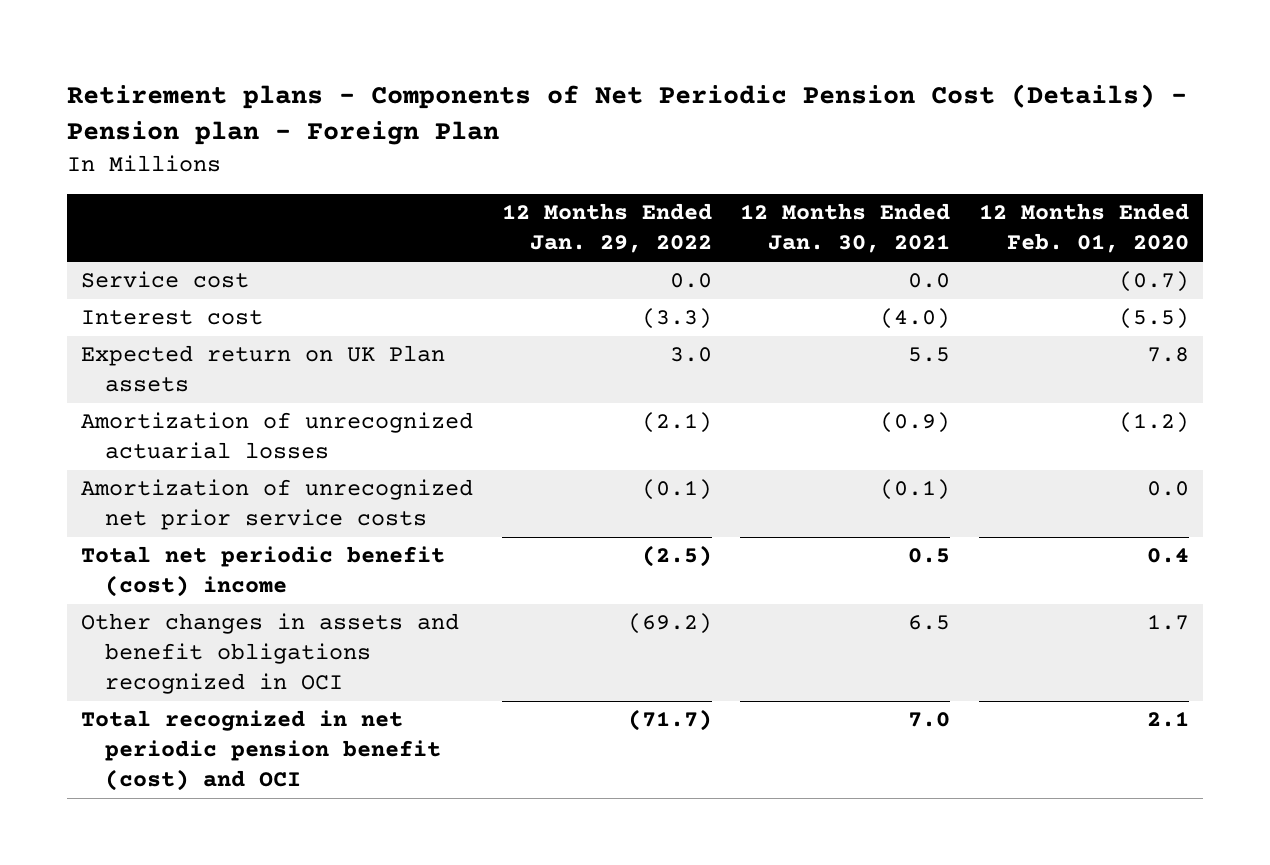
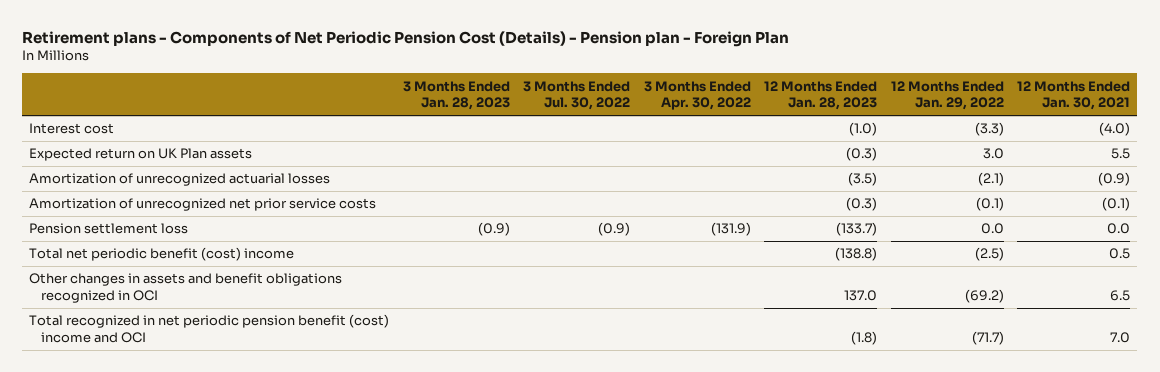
- | 12 Months Ended Jan. 29, 2022 | 12 Months Ended Jan. 30, 2021 | 12 Months Ended Feb. 01, 2020
+ | 3 Months Ended Jan. 28, 2023 | 3 Months Ended Jul. 30, 2022 | 3 Months Ended Apr. 30, 2022 | 12 Months Ended Jan. 28, 2023 | 12 Months Ended Jan. 29, 2022 | 12 Months Ended Jan. 30, 2021
- Service cost | 0.0 | 0.0 | (0.7)
+ Pension settlement loss | (0.9) | (0.9) | (131.9) | (133.7) | 0.0 | 0.0
- Total recognized in net periodic pension benefit (cost) and OCI | (71.7) | 7.0 | 2.1
+ Total recognized in net periodic pension benefit (cost) income and OCI | | | | (1.8) | (71.7) | 7.0

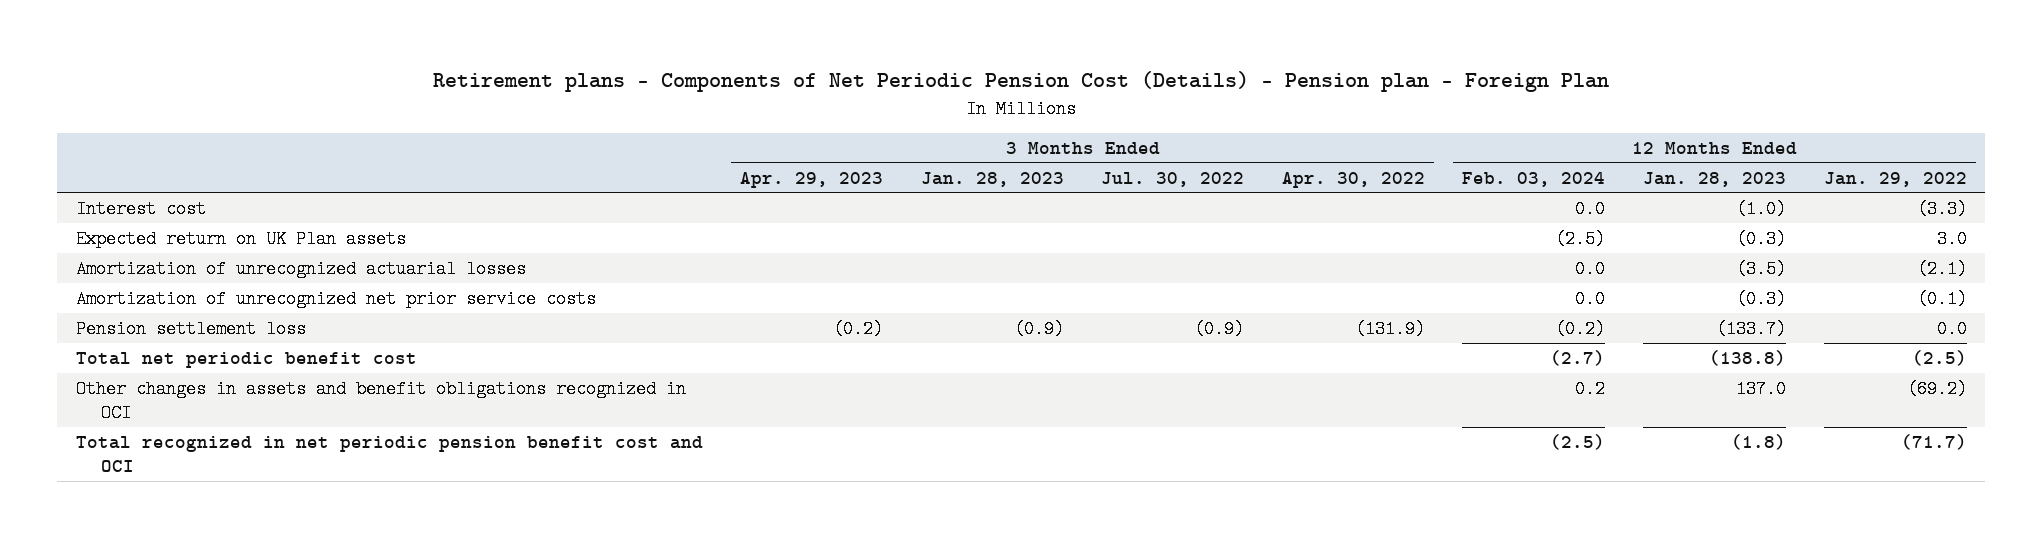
- | 3 Months Ended Jan. 28, 2023 | 3 Months Ended Jul. 30, 2022 | 3 Months Ended Apr. 30, 2022 | 12 Months Ended Jan. 28, 2023 | 12 Months Ended Jan. 29, 2022 | 12 Months Ended Jan. 30, 2021
+ | 3 Months Ended Apr. 29, 2023 | 3 Months Ended Jan. 28, 2023 | 3 Months Ended Jul. 30, 2022 | 3 Months Ended Apr. 30, 2022 | 12 Months Ended Feb. 03, 2024 | 12 Months Ended Jan. 28, 2023 | 12 Months Ended Jan. 29, 2022
- Total net periodic benefit (cost) income | | | | (138.8) | (2.5) | 0.5
+ Total net periodic benefit cost | | | | | (2.7) | (138.8) | (2.5)
- Total recognized in net periodic pension benefit (cost) income and OCI | | | | (1.8) | (71.7) | 7.0
+ Total recognized in net periodic pension benefit cost and OCI | | | | | (2.5) | (1.8) | (71.7)

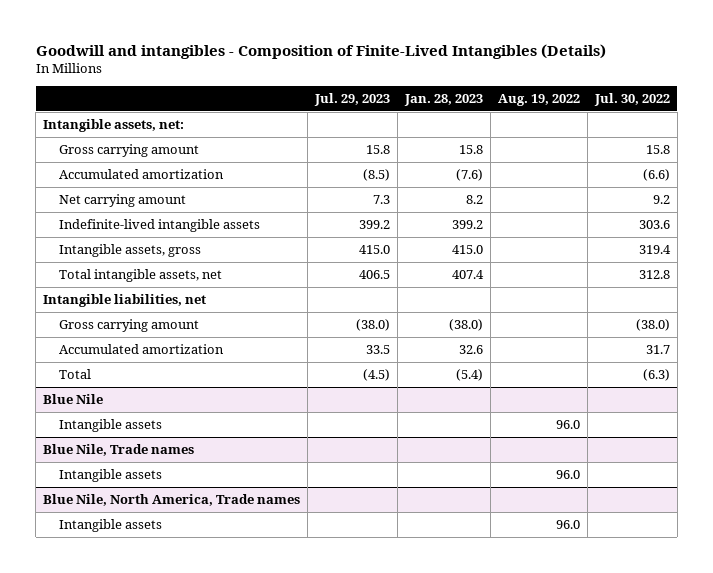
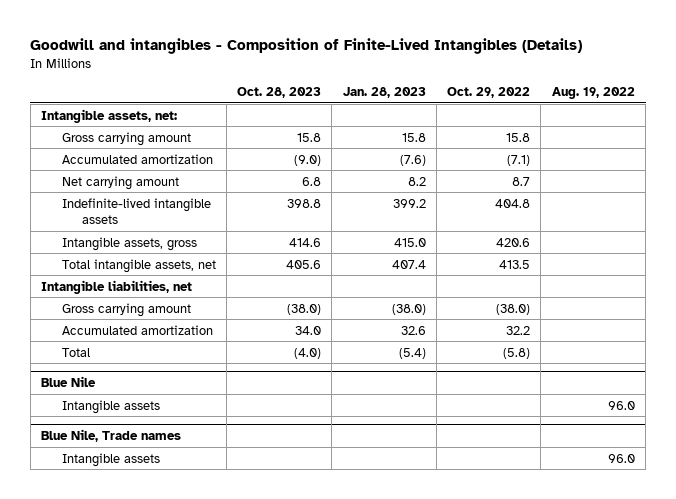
- | Jul. 29, 2023 | Jan. 28, 2023 | Aug. 19, 2022 | Jul. 30, 2022
+ | Oct. 28, 2023 | Jan. 28, 2023 | Oct. 29, 2022 | Aug. 19, 2022
- Blue Nile, North America, Trade names
- Intangible assets | | | 96.0 |

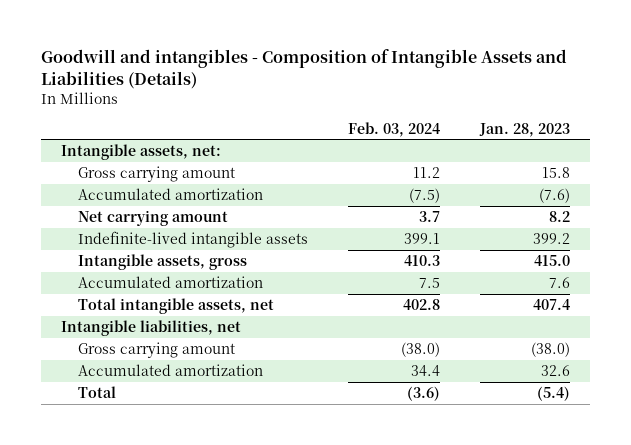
- Goodwill and intangibles - Composition of Finite-Lived Intangibles (Details)
+ Goodwill and intangibles - Composition of Intangible Assets and Liabilities (Details)
- | Oct. 28, 2023 | Jan. 28, 2023 | Oct. 29, 2022 | Aug. 19, 2022
+ | Feb. 03, 2024 | Jan. 28, 2023
+ Accumulated amortization | 7.5 | 7.6
- Blue Nile
- Intangible assets | | | | 96.0
- Blue Nile, Trade names
- Intangible assets | | | | 96.0

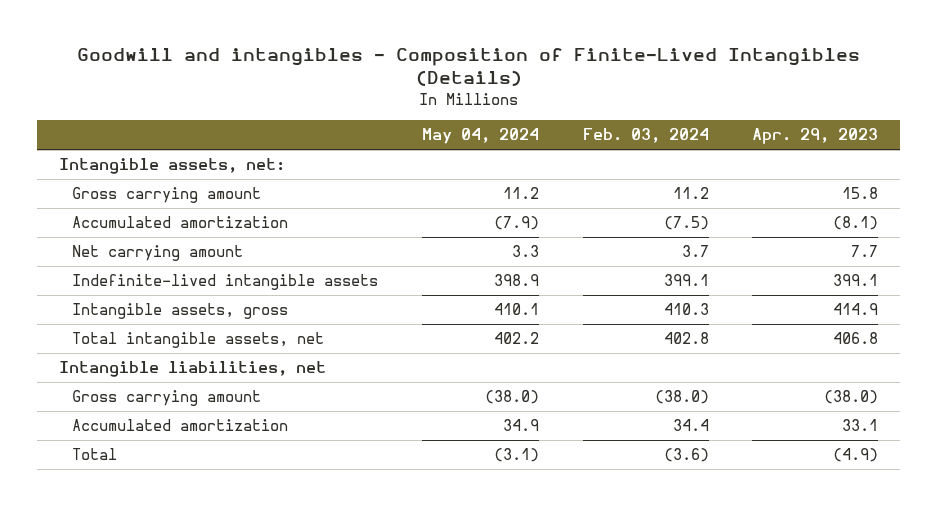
- Goodwill and intangibles - Composition of Intangible Assets and Liabilities (Details)
+ Goodwill and intangibles - Composition of Finite-Lived Intangibles (Details)
- | Feb. 03, 2024 | Jan. 28, 2023
+ | May 04, 2024 | Feb. 03, 2024 | Apr. 29, 2023
- Accumulated amortization | 7.5 | 7.6

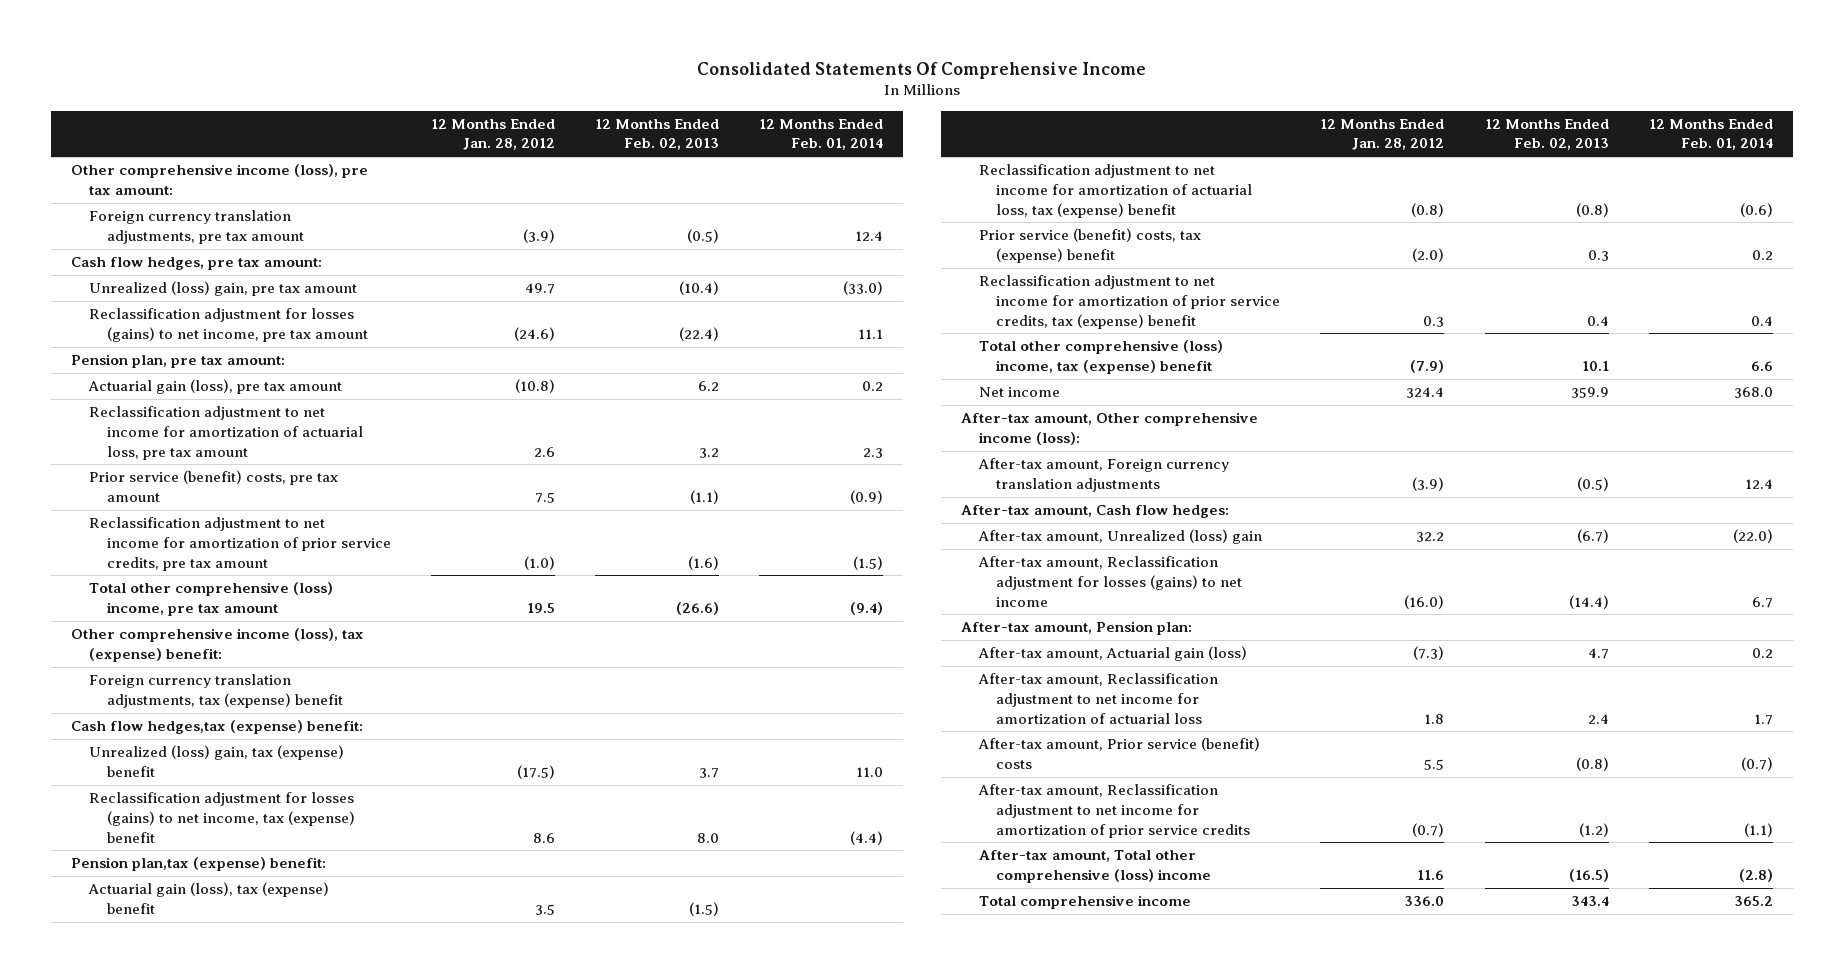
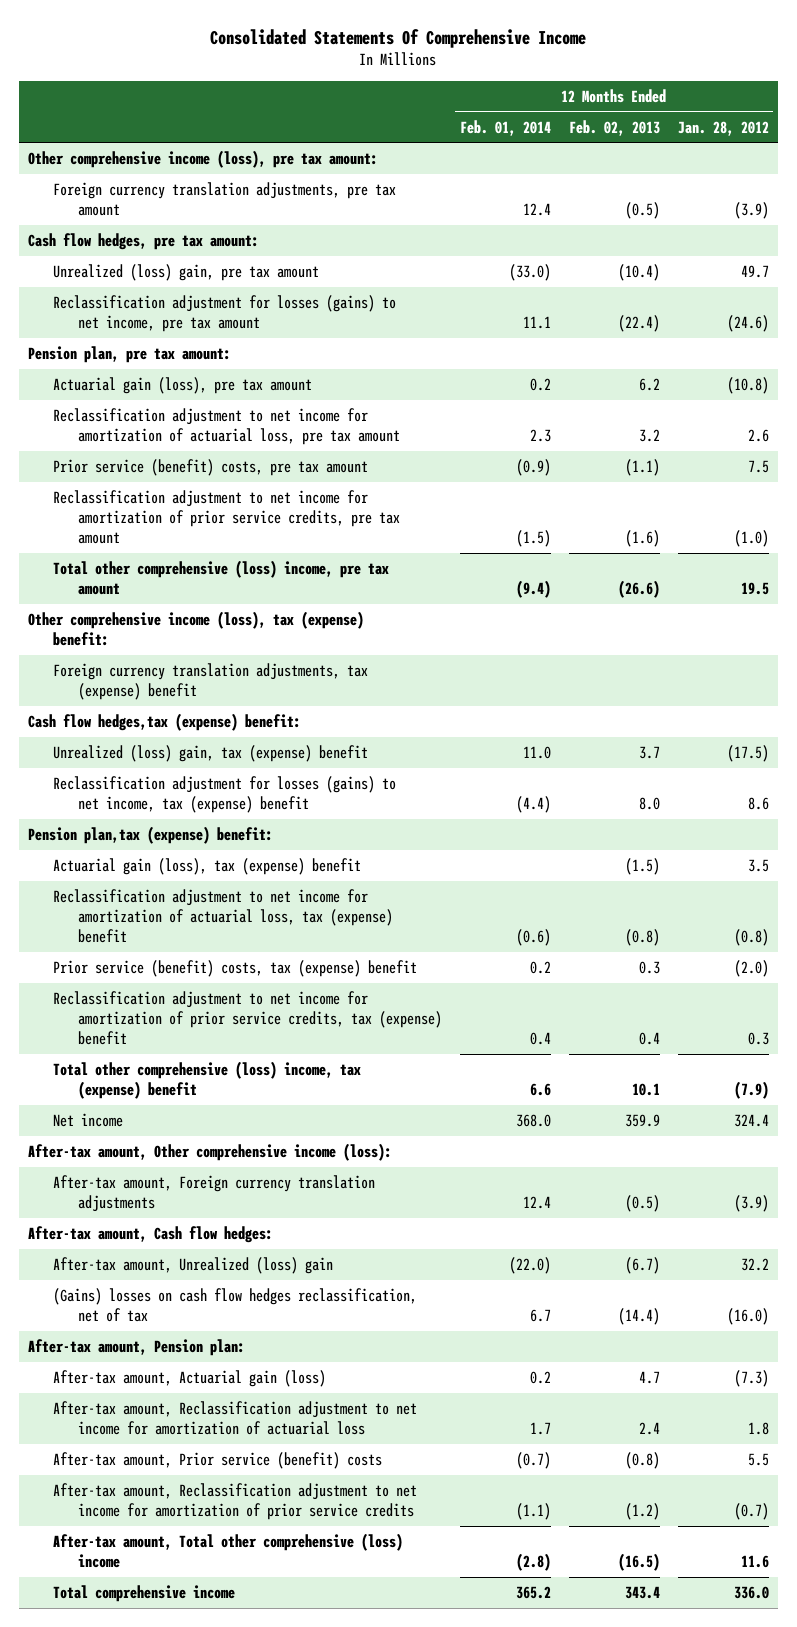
- | 12 Months Ended Jan. 28, 2012 | 12 Months Ended Feb. 02, 2013 | 12 Months Ended Feb. 01, 2014
+ | 12 Months Ended Feb. 01, 2014 | 12 Months Ended Feb. 02, 2013 | 12 Months Ended Jan. 28, 2012
- After-tax amount, Reclassification adjustment for losses (gains) to net income | (16.0) | (14.4) | 6.7
+ (Gains) losses on cash flow hedges reclassification, net of tax | 6.7 | (14.4) | (16.0)

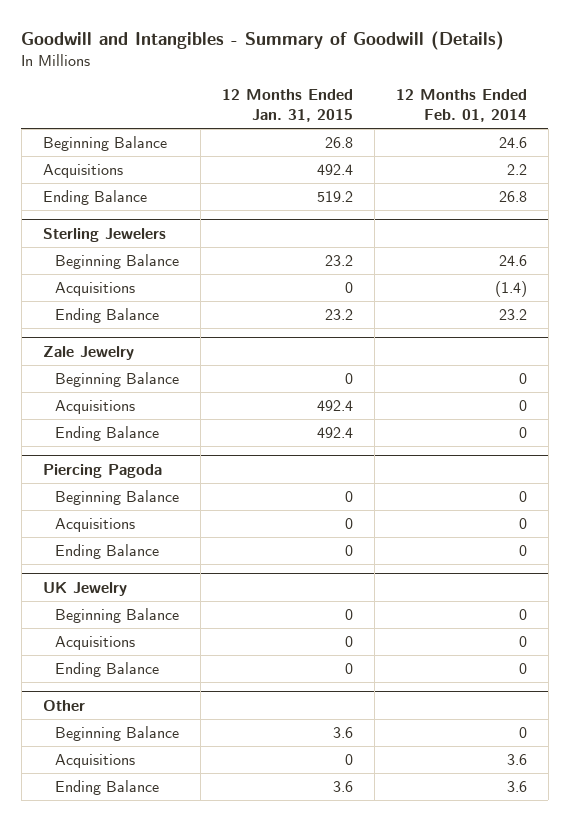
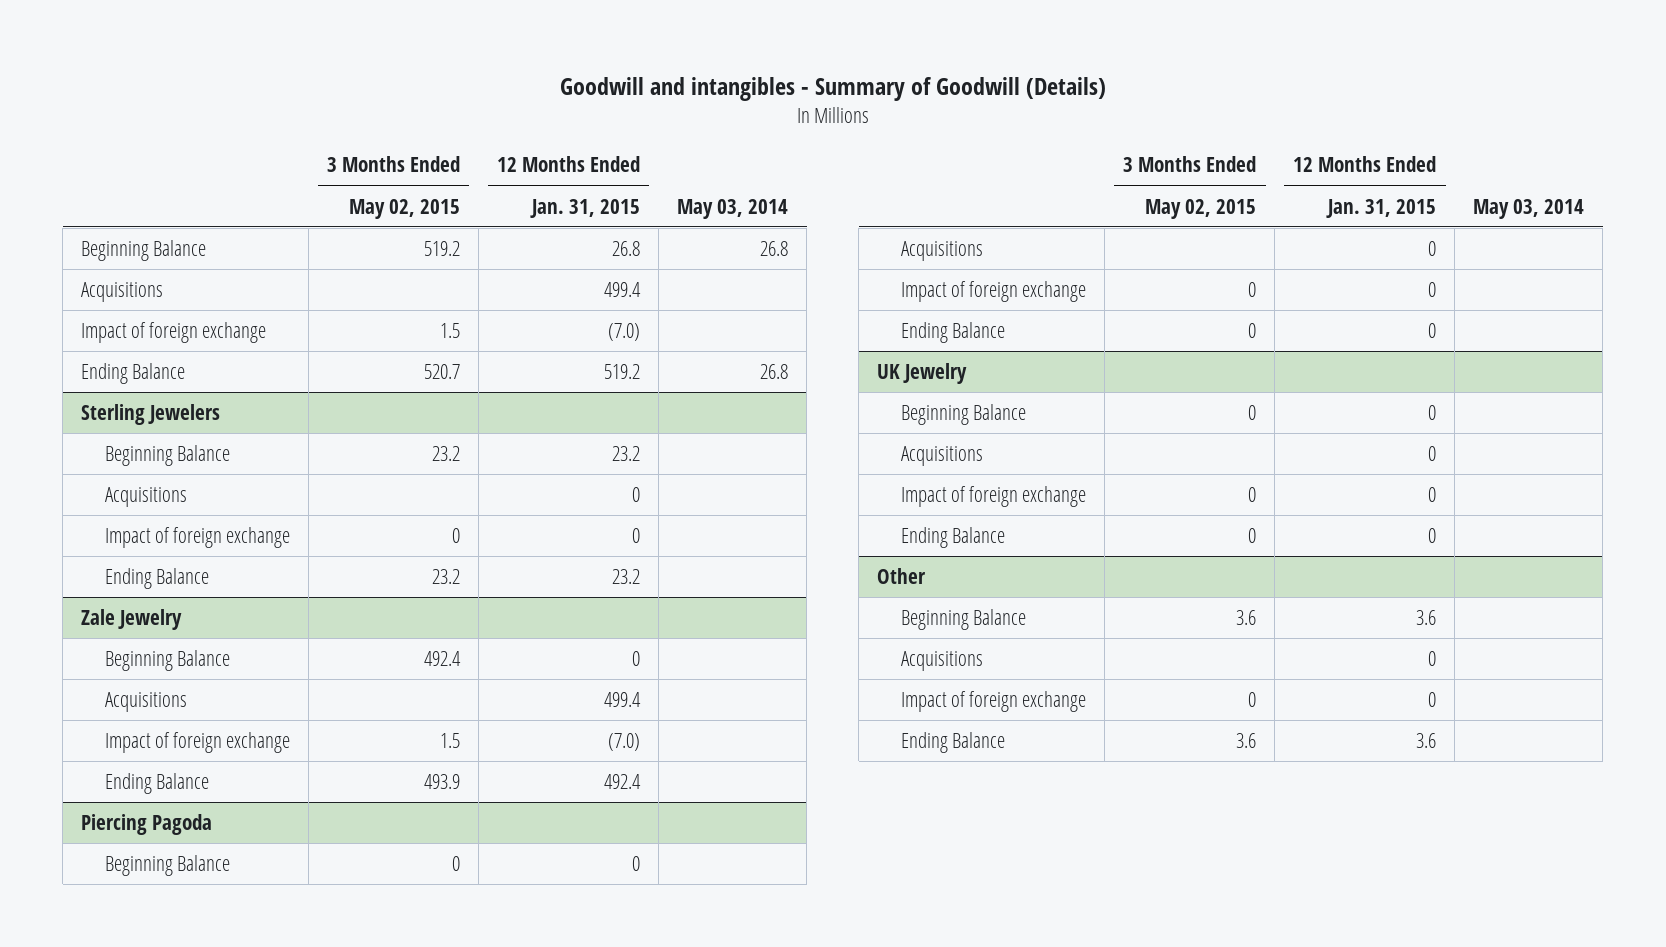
- Goodwill and Intangibles - Summary of Goodwill (Details)
+ Goodwill and intangibles - Summary of Goodwill (Details)
- | 12 Months Ended Jan. 31, 2015 | 12 Months Ended Feb. 01, 2014
+ | 3 Months Ended May 02, 2015 | 12 Months Ended Jan. 31, 2015 | May 03, 2014
- Acquisitions | 492.4 | 2.2
+ Acquisitions | | 499.4 |
+ Impact of foreign exchange | 1.5 | (7.0) |
@ Sterling Jewelers
+ Impact of foreign exchange | 0 | 0 |
@ Zale Jewelry
- Acquisitions | 492.4 | 0
+ Acquisitions | | 499.4 |
+ Impact of foreign exchange | 1.5 | (7.0) |
@ Piercing Pagoda
+ Impact of foreign exchange | 0 | 0 |
@ UK Jewelry
+ Impact of foreign exchange | 0 | 0 |
@ Other
+ Impact of foreign exchange | 0 | 0 |

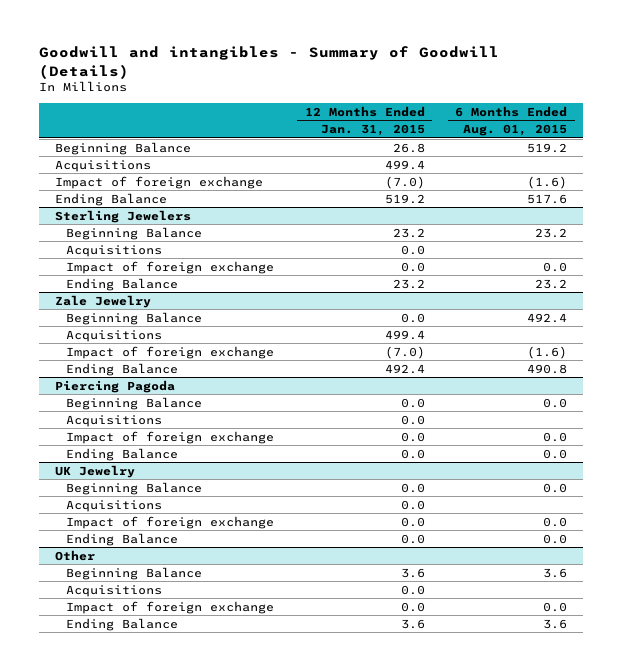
- | 3 Months Ended May 02, 2015 | 12 Months Ended Jan. 31, 2015 | May 03, 2014
+ | 12 Months Ended Jan. 31, 2015 | 6 Months Ended Aug. 01, 2015
@ Sterling Jewelers
- Acquisitions | | 0 |
- Impact of foreign exchange | 0 | 0 |
+ Acquisitions | 0.0 |
+ Impact of foreign exchange | 0.0 | 0.0
@ Zale Jewelry
- Beginning Balance | 492.4 | 0 |
+ Beginning Balance | 0.0 | 492.4
@ Piercing Pagoda
- Beginning Balance | 0 | 0 |
- Acquisitions | | 0 |
- Impact of foreign exchange | 0 | 0 |
- Ending Balance | 0 | 0 |
+ Beginning Balance | 0.0 | 0.0
+ Acquisitions | 0.0 |
+ Impact of foreign exchange | 0.0 | 0.0
+ Ending Balance | 0.0 | 0.0
@ UK Jewelry
- Beginning Balance | 0 | 0 |
- Acquisitions | | 0 |
- Impact of foreign exchange | 0 | 0 |
- Ending Balance | 0 | 0 |
+ Beginning Balance | 0.0 | 0.0
+ Acquisitions | 0.0 |
+ Impact of foreign exchange | 0.0 | 0.0
+ Ending Balance | 0.0 | 0.0
@ Other
- Acquisitions | | 0 |
- Impact of foreign exchange | 0 | 0 |
+ Acquisitions | 0.0 |
+ Impact of foreign exchange | 0.0 | 0.0

